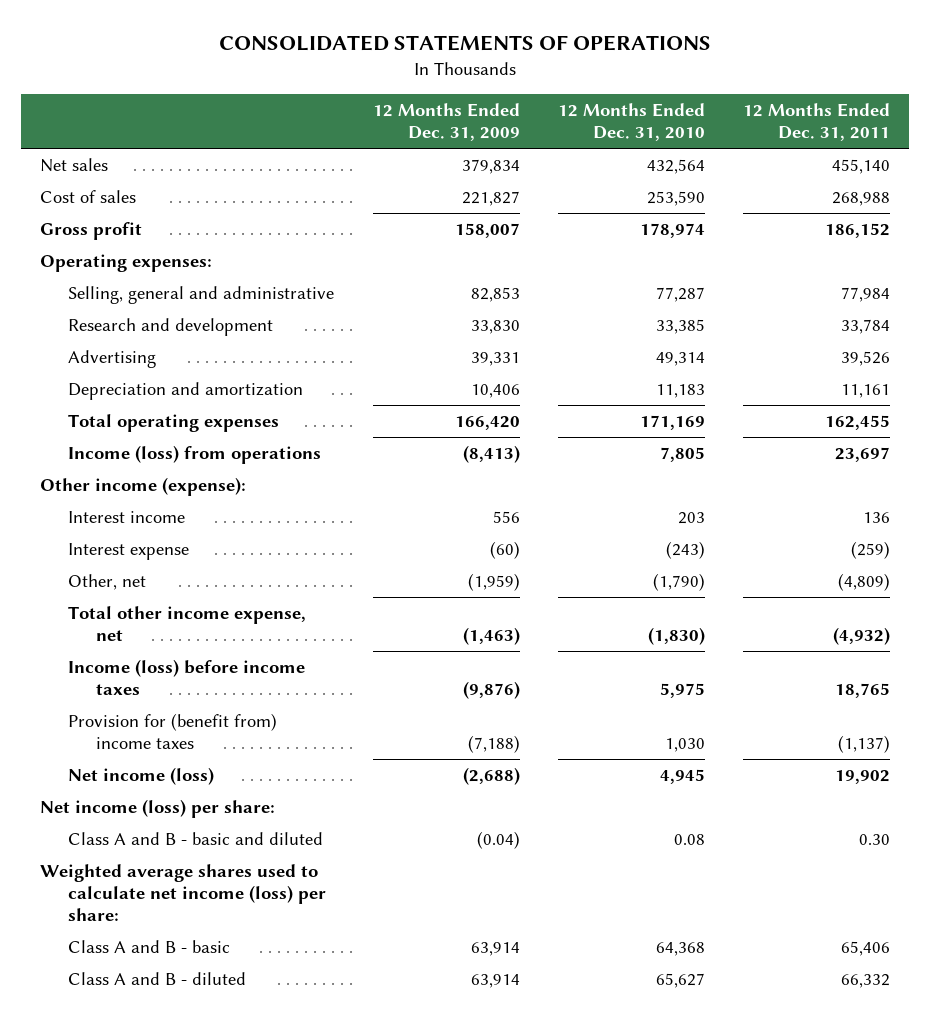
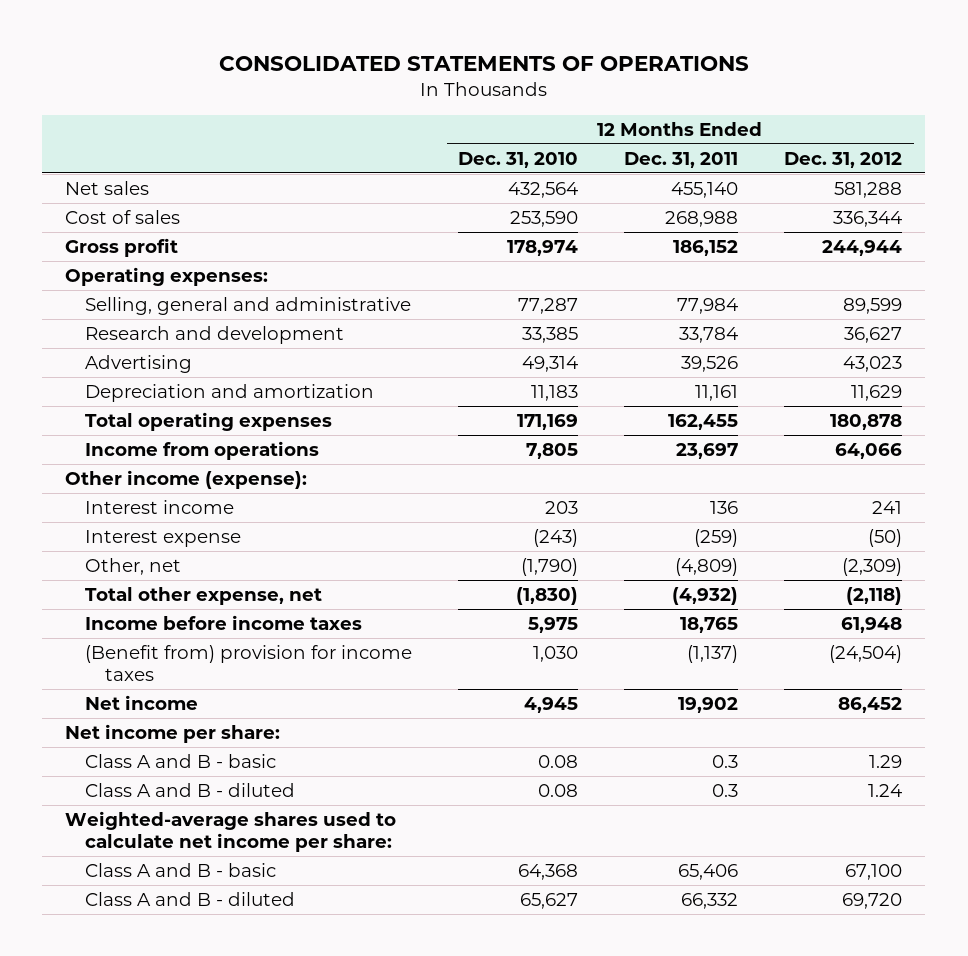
- | 12 Months Ended Dec. 31, 2009 | 12 Months Ended Dec. 31, 2010 | 12 Months Ended Dec. 31, 2011
+ | 12 Months Ended Dec. 31, 2010 | 12 Months Ended Dec. 31, 2011 | 12 Months Ended Dec. 31, 2012
- Income (loss) from operations | (8,413) | 7,805 | 23,697
+ Income from operations | 7,805 | 23,697 | 64,066
- Total other income expense, net | (1,463) | (1,830) | (4,932)
- Income (loss) before income taxes | (9,876) | 5,975 | 18,765
- Provision for (benefit from) income taxes | (7,188) | 1,030 | (1,137)
- Net income (loss) | (2,688) | 4,945 | 19,902
- Net income (loss) per share:
- Class A and B - basic and diluted | (0.04) | 0.08 | 0.30
- Weighted average shares used to calculate net income (loss) per share:
+ Total other expense, net | (1,830) | (4,932) | (2,118)
+ Income before income taxes | 5,975 | 18,765 | 61,948
+ (Benefit from) provision for income taxes | 1,030 | (1,137) | (24,504)
+ Net income | 4,945 | 19,902 | 86,452
+ Net income per share:
+ Class A and B - basic | 0.08 | 0.3 | 1.29
+ Class A and B - diluted | 0.08 | 0.3 | 1.24
+ Weighted-average shares used to calculate net income per share:

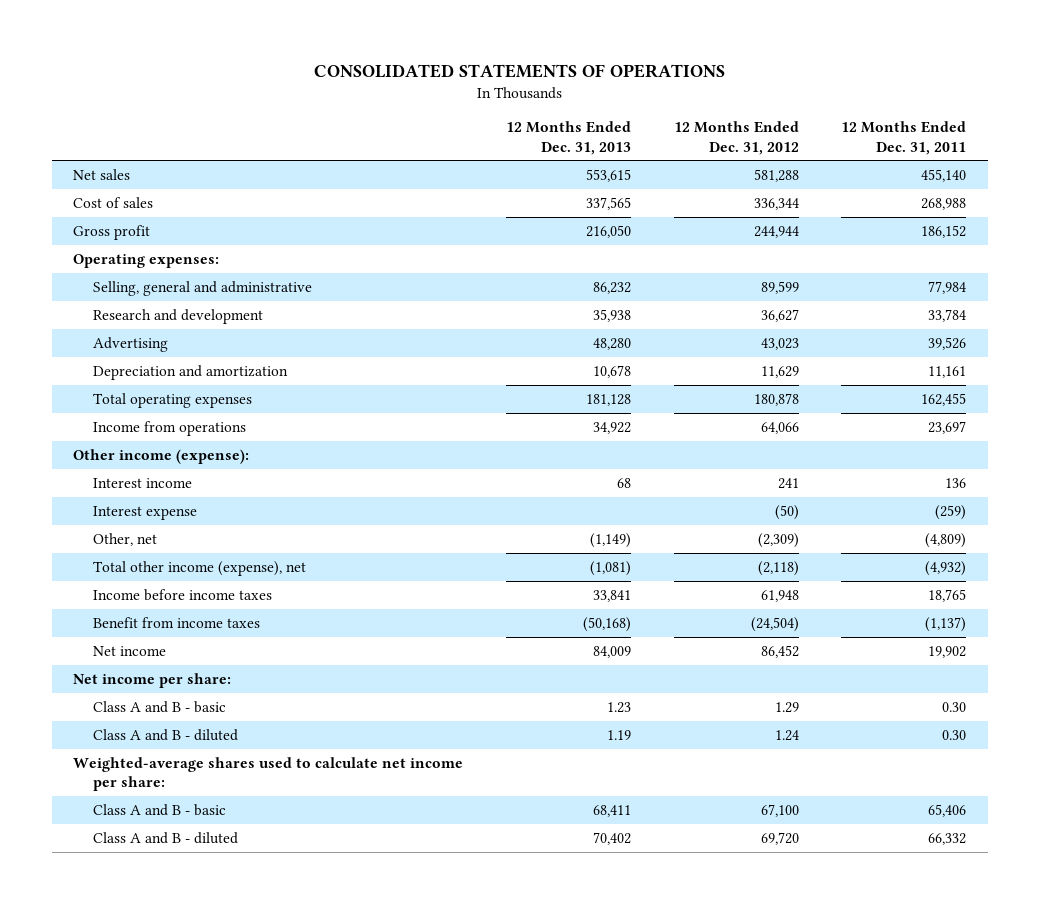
- | 12 Months Ended Dec. 31, 2010 | 12 Months Ended Dec. 31, 2011 | 12 Months Ended Dec. 31, 2012
+ | 12 Months Ended Dec. 31, 2013 | 12 Months Ended Dec. 31, 2012 | 12 Months Ended Dec. 31, 2011
- Total other expense, net | (1,830) | (4,932) | (2,118)
+ Total other income (expense), net | (1,081) | (2,118) | (4,932)
- (Benefit from) provision for income taxes | 1,030 | (1,137) | (24,504)
+ Benefit from income taxes | (50,168) | (24,504) | (1,137)
- Class A and B - basic | 0.08 | 0.3 | 1.29
- Class A and B - diluted | 0.08 | 0.3 | 1.24
+ Class A and B - basic | 1.23 | 1.29 | 0.30
+ Class A and B - diluted | 1.19 | 1.24 | 0.30

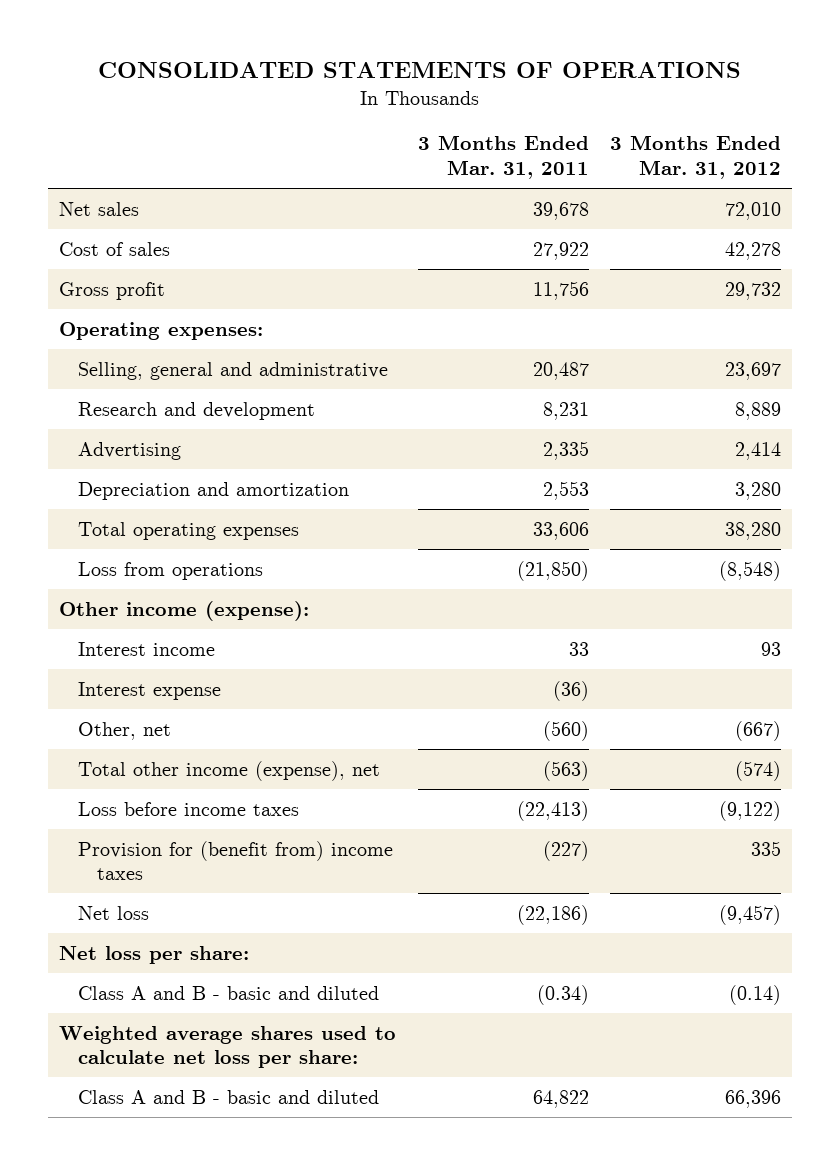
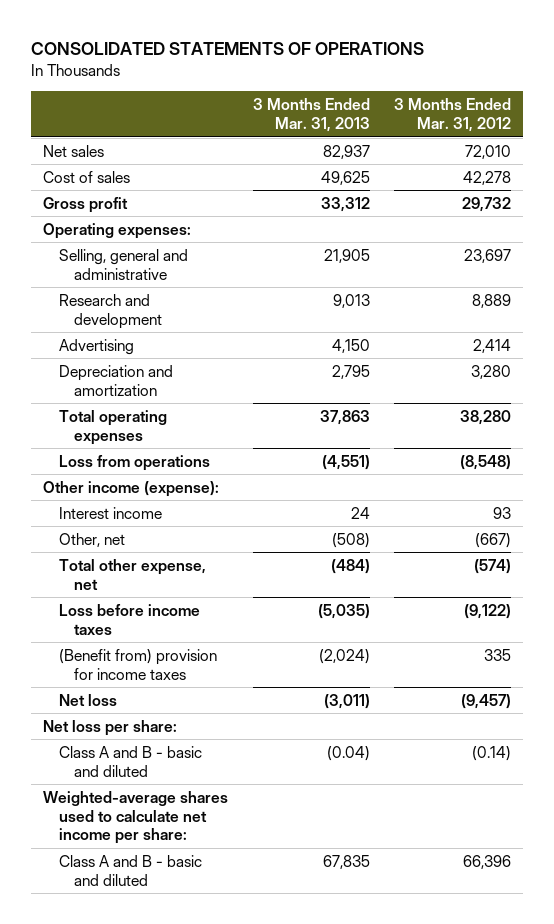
- | 3 Months Ended Mar. 31, 2011 | 3 Months Ended Mar. 31, 2012
+ | 3 Months Ended Mar. 31, 2013 | 3 Months Ended Mar. 31, 2012
- Interest expense | (36) |
- Total other income (expense), net | (563) | (574)
+ Total other expense, net | (484) | (574)
- Provision for (benefit from) income taxes | (227) | 335
+ (Benefit from) provision for income taxes | (2,024) | 335
- Weighted average shares used to calculate net loss per share:
+ Weighted-average shares used to calculate net income per share:

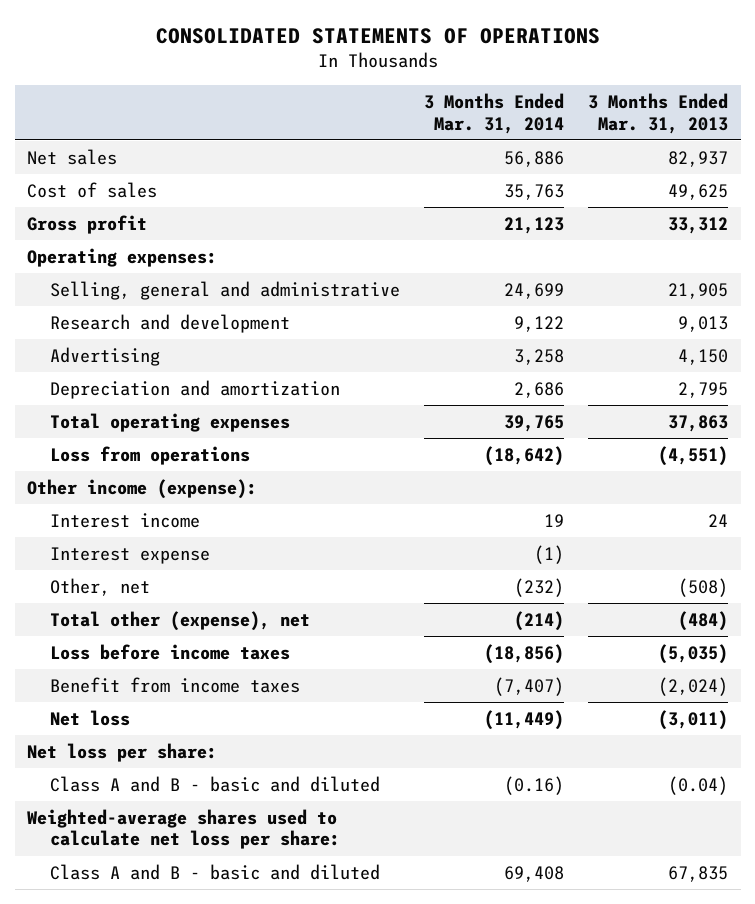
- | 3 Months Ended Mar. 31, 2013 | 3 Months Ended Mar. 31, 2012
+ | 3 Months Ended Mar. 31, 2014 | 3 Months Ended Mar. 31, 2013
+ Interest expense | (1) |
- Total other expense, net | (484) | (574)
+ Total other (expense), net | (214) | (484)
- (Benefit from) provision for income taxes | (2,024) | 335
+ Benefit from income taxes | (7,407) | (2,024)
- Weighted-average shares used to calculate net income per share:
+ Weighted-average shares used to calculate net loss per share:

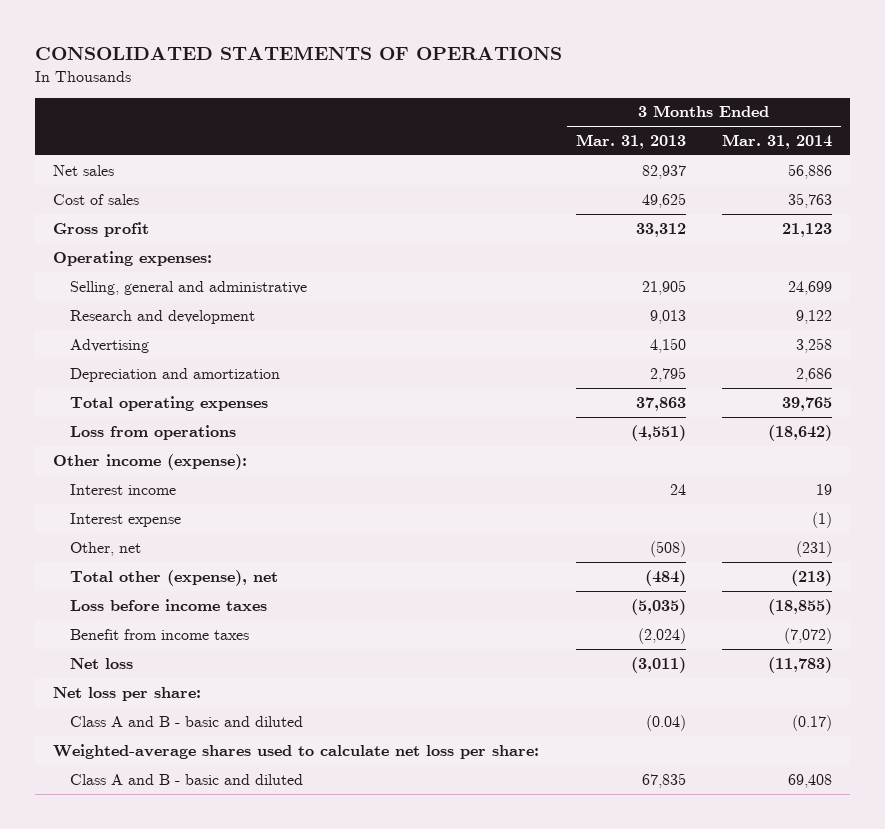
- | 3 Months Ended Mar. 31, 2014 | 3 Months Ended Mar. 31, 2013
+ | 3 Months Ended Mar. 31, 2013 | 3 Months Ended Mar. 31, 2014
- Other, net | (232) | (508)
- Total other (expense), net | (214) | (484)
- Loss before income taxes | (18,856) | (5,035)
- Benefit from income taxes | (7,407) | (2,024)
- Net loss | (11,449) | (3,011)
+ Other, net | (508) | (231)
+ Total other (expense), net | (484) | (213)
+ Loss before income taxes | (5,035) | (18,855)
+ Benefit from income taxes | (2,024) | (7,072)
+ Net loss | (3,011) | (11,783)
- Class A and B - basic and diluted | (0.16) | (0.04)
+ Class A and B - basic and diluted | (0.04) | (0.17)

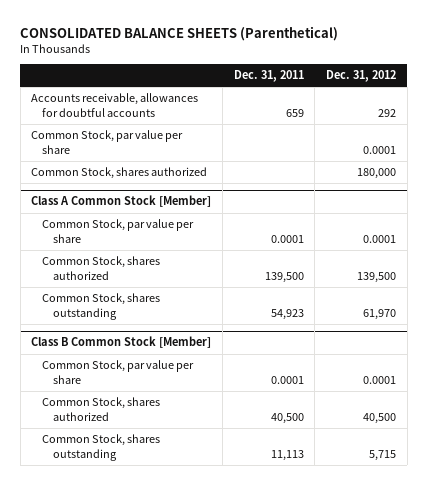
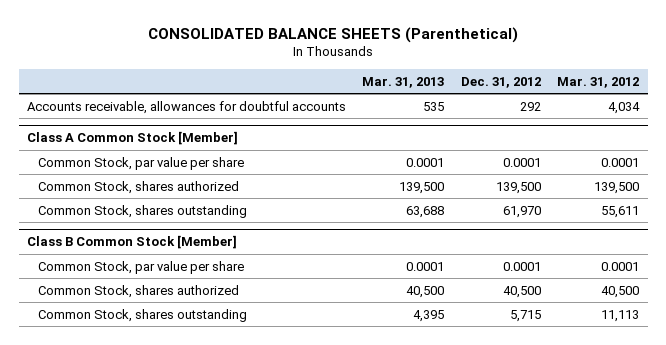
- | Dec. 31, 2011 | Dec. 31, 2012
+ | Mar. 31, 2013 | Dec. 31, 2012 | Mar. 31, 2012
- Common Stock, par value per share | | 0.0001
- Common Stock, shares authorized | | 180,000

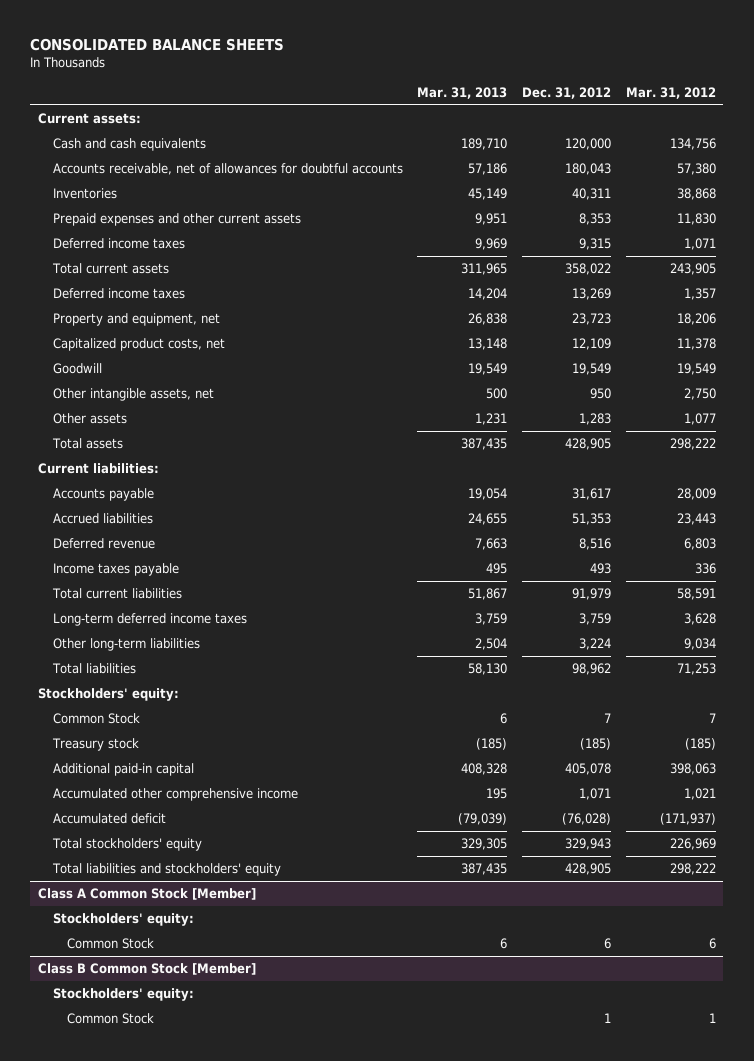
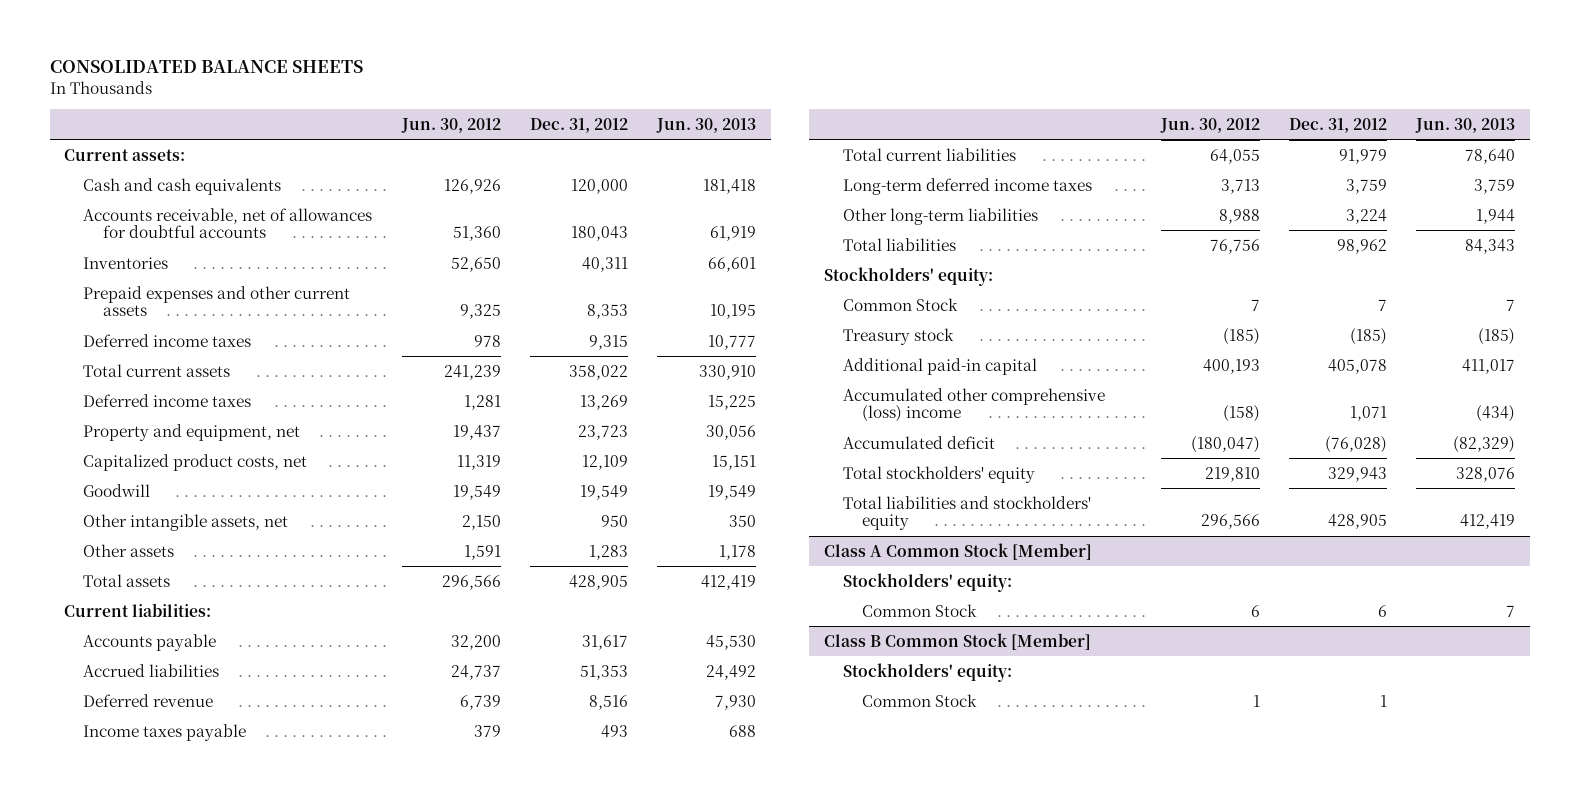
- | Mar. 31, 2013 | Dec. 31, 2012 | Mar. 31, 2012
+ | Jun. 30, 2012 | Dec. 31, 2012 | Jun. 30, 2013
- Accumulated other comprehensive income | 195 | 1,071 | 1,021
+ Accumulated other comprehensive (loss) income | (158) | 1,071 | (434)

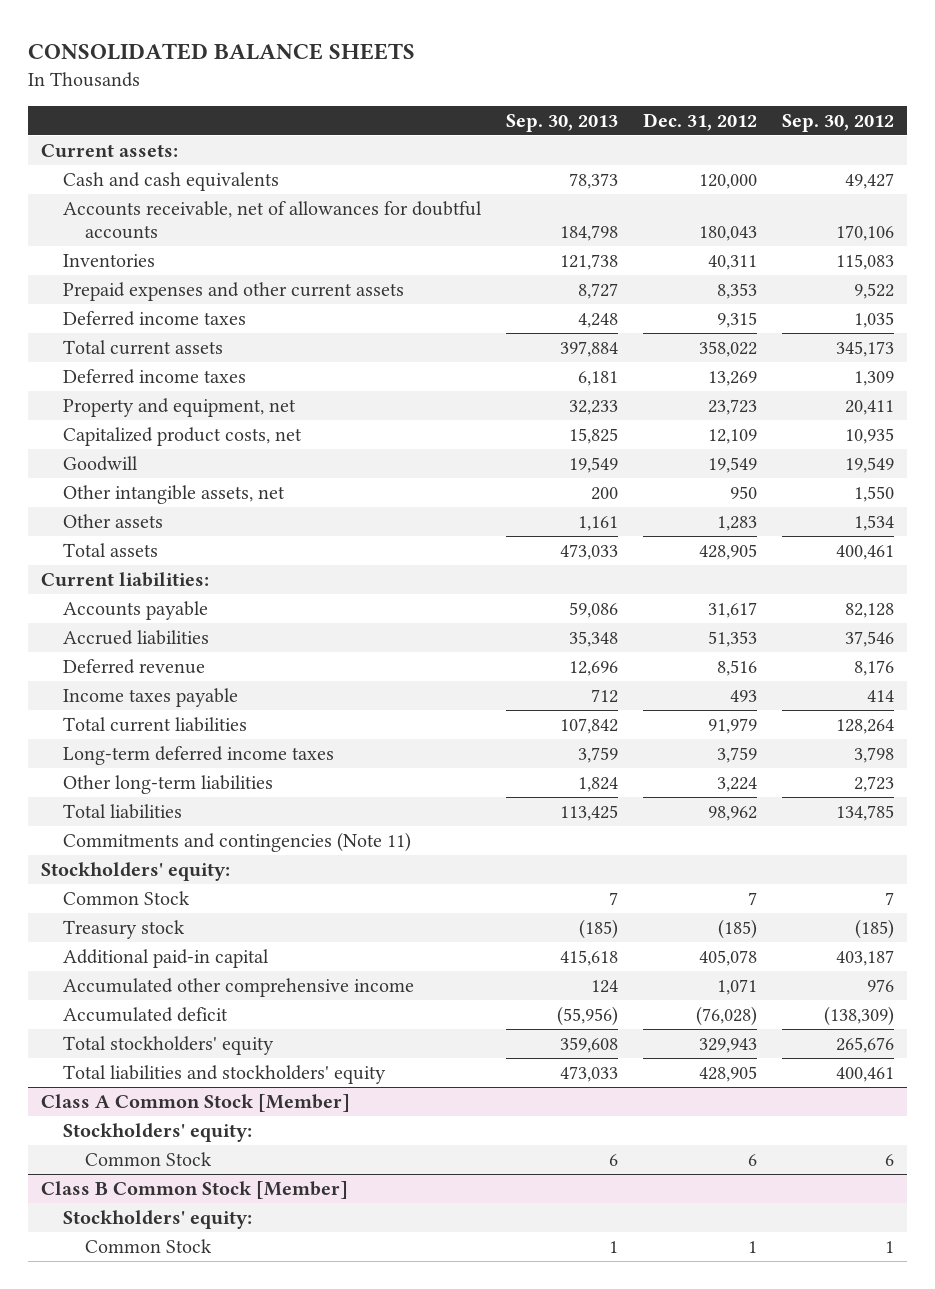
- | Jun. 30, 2012 | Dec. 31, 2012 | Jun. 30, 2013
+ | Sep. 30, 2013 | Dec. 31, 2012 | Sep. 30, 2012
+ Commitments and contingencies (Note 11)
- Accumulated other comprehensive (loss) income | (158) | 1,071 | (434)
+ Accumulated other comprehensive income | 124 | 1,071 | 976

